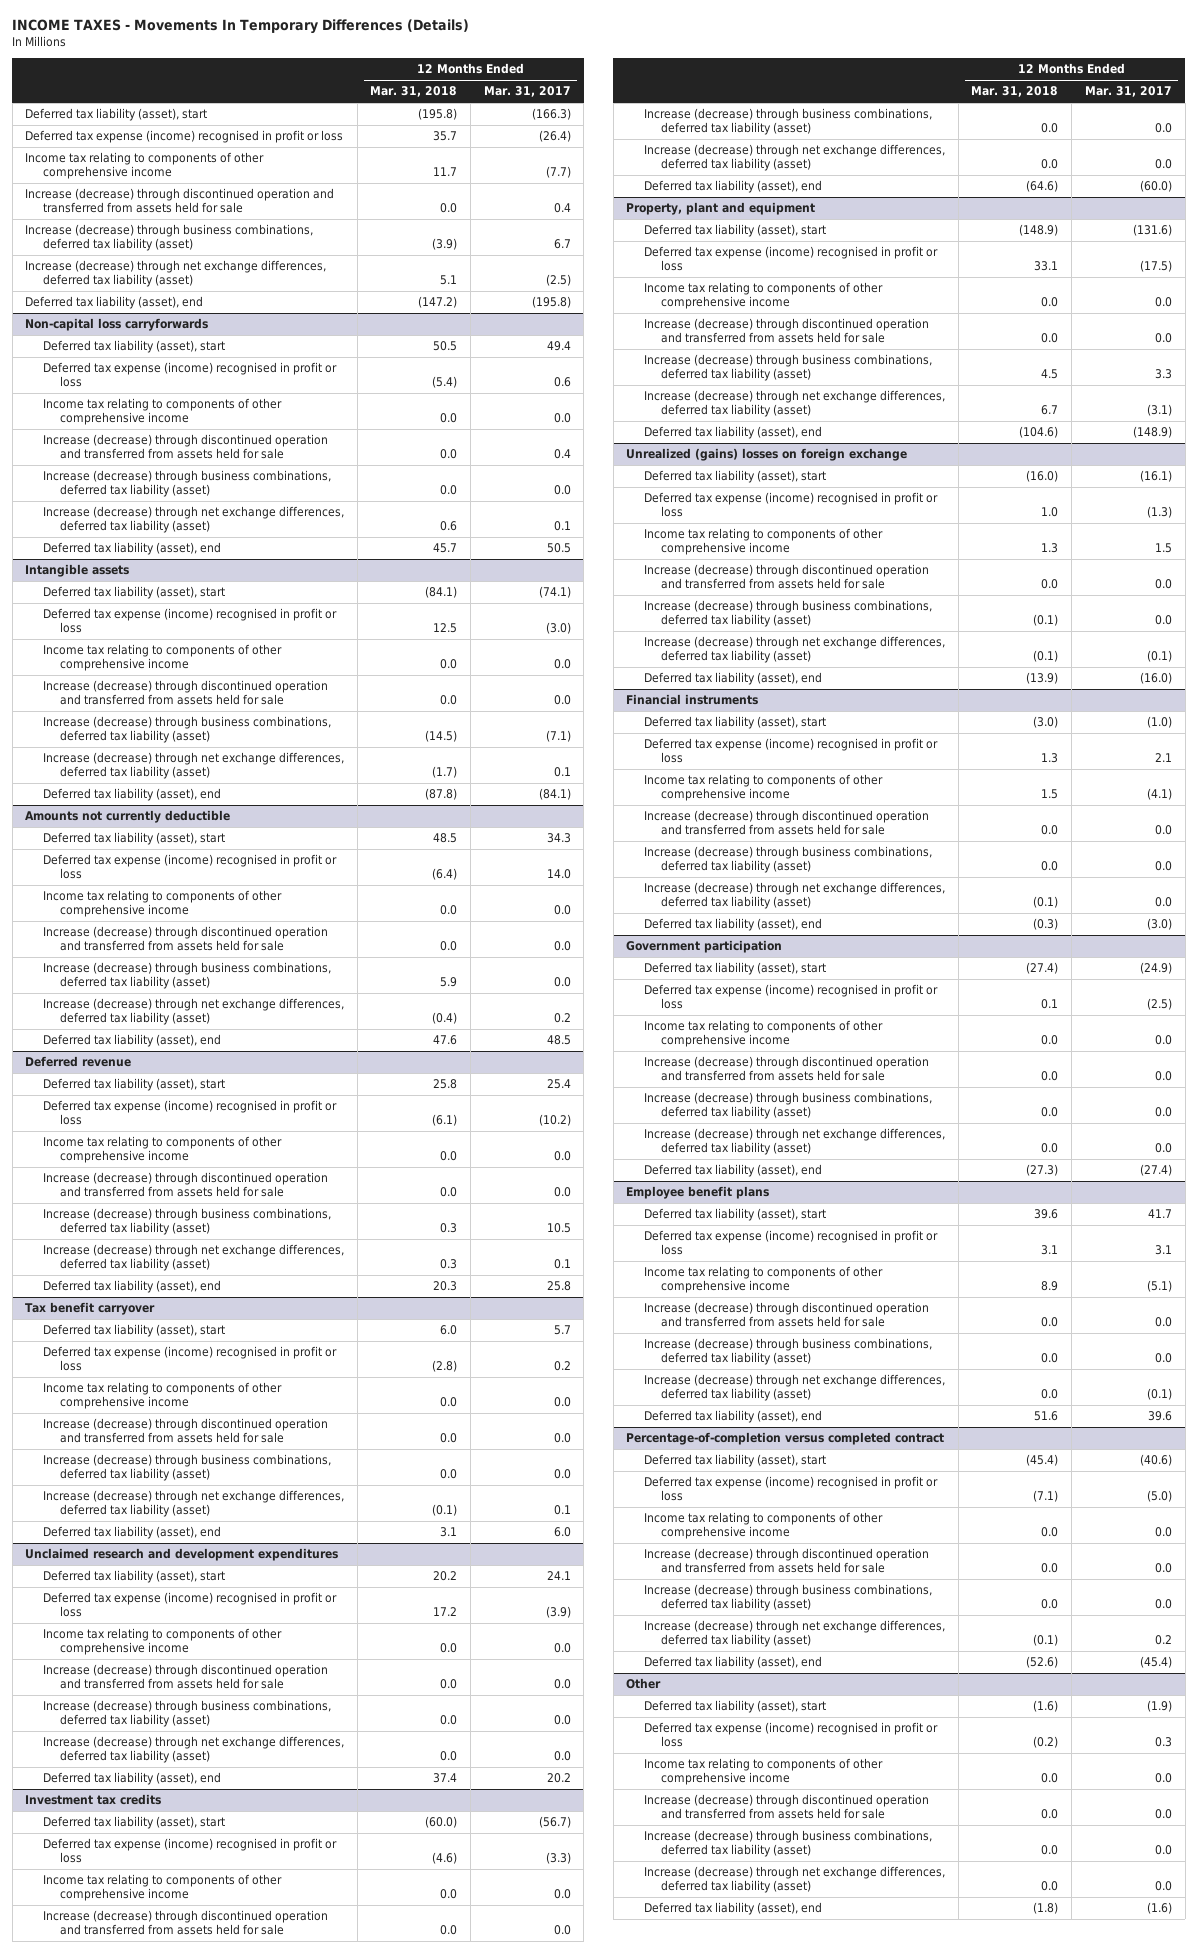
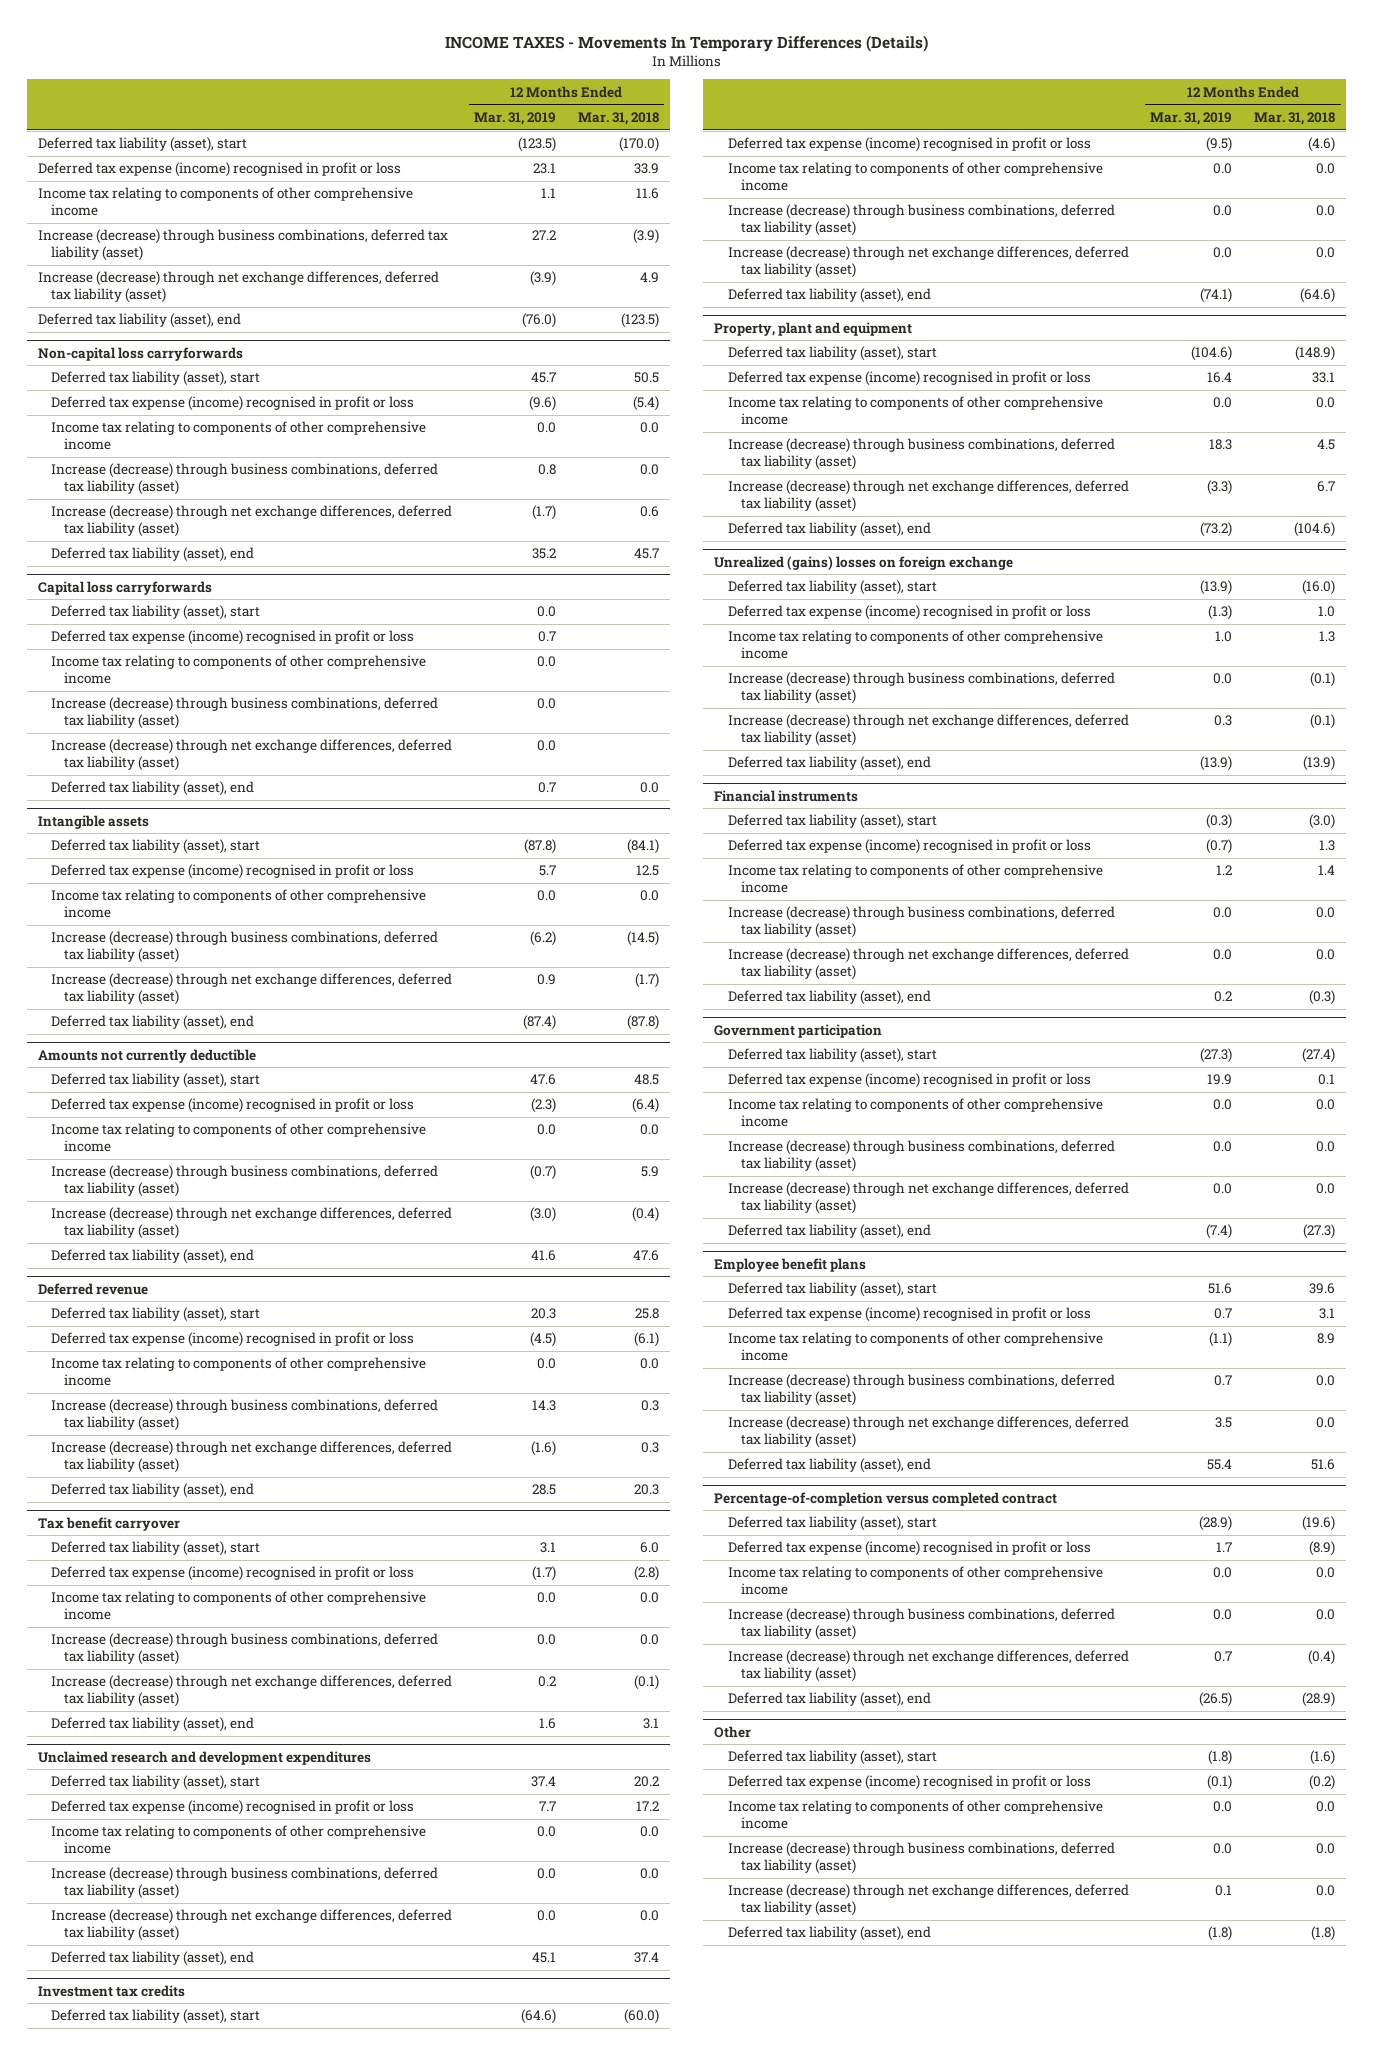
- | 12 Months Ended Mar. 31, 2018 | 12 Months Ended Mar. 31, 2017
+ | 12 Months Ended Mar. 31, 2019 | 12 Months Ended Mar. 31, 2018
- Deferred tax liability (asset), start | (195.8) | (166.3)
- Deferred tax expense (income) recognised in profit or loss | 35.7 | (26.4)
- Income tax relating to components of other comprehensive income | 11.7 | (7.7)
- Increase (decrease) through discontinued operation and transferred from assets held for sale | 0.0 | 0.4
+ Deferred tax liability (asset), start | (123.5) | (170.0)
+ Deferred tax expense (income) recognised in profit or loss | 23.1 | 33.9
+ Income tax relating to components of other comprehensive income | 1.1 | 11.6
- Increase (decrease) through net exchange differences, deferred tax liability (asset) | 5.1 | (2.5)
- Deferred tax liability (asset), end | (147.2) | (195.8)
+ Increase (decrease) through net exchange differences, deferred tax liability (asset) | (3.9) | 4.9
+ Deferred tax liability (asset), end | (76.0) | (123.5)
@ Non-capital loss carryforwards
- Increase (decrease) through discontinued operation and transferred from assets held for sale | 0.0 | 0.4
+ Capital loss carryforwards
+ Deferred tax liability (asset), start | 0.0 |
+ Deferred tax expense (income) recognised in profit or loss | 0.7 |
+ Income tax relating to components of other comprehensive income | 0.0 |
+ Increase (decrease) through business combinations, deferred tax liability (asset) | 0.0 |
+ Increase (decrease) through net exchange differences, deferred tax liability (asset) | 0.0 |
+ Deferred tax liability (asset), end | 0.7 | 0.0
@ Intangible assets
- Increase (decrease) through discontinued operation and transferred from assets held for sale | 0.0 | 0.0
@ Amounts not currently deductible
- Increase (decrease) through discontinued operation and transferred from assets held for sale | 0.0 | 0.0
@ Deferred revenue
- Increase (decrease) through discontinued operation and transferred from assets held for sale | 0.0 | 0.0
@ Tax benefit carryover
- Increase (decrease) through discontinued operation and transferred from assets held for sale | 0.0 | 0.0
@ Unclaimed research and development expenditures
- Increase (decrease) through discontinued operation and transferred from assets held for sale | 0.0 | 0.0
@ Investment tax credits
- Increase (decrease) through discontinued operation and transferred from assets held for sale | 0.0 | 0.0
@ Property, plant and equipment
- Increase (decrease) through discontinued operation and transferred from assets held for sale | 0.0 | 0.0
@ Unrealized (gains) losses on foreign exchange
- Increase (decrease) through discontinued operation and transferred from assets held for sale | 0.0 | 0.0
@ Financial instruments
- Income tax relating to components of other comprehensive income | 1.5 | (4.1)
- Increase (decrease) through discontinued operation and transferred from assets held for sale | 0.0 | 0.0
+ Income tax relating to components of other comprehensive income | 1.2 | 1.4
- Increase (decrease) through net exchange differences, deferred tax liability (asset) | (0.1) | 0.0
+ Increase (decrease) through net exchange differences, deferred tax liability (asset) | 0.0 | 0.0
@ Government participation
- Increase (decrease) through discontinued operation and transferred from assets held for sale | 0.0 | 0.0
@ Employee benefit plans
- Increase (decrease) through discontinued operation and transferred from assets held for sale | 0.0 | 0.0
@ Percentage-of-completion versus completed contract
- Deferred tax liability (asset), start | (45.4) | (40.6)
- Deferred tax expense (income) recognised in profit or loss | (7.1) | (5.0)
+ Deferred tax liability (asset), start | (28.9) | (19.6)
+ Deferred tax expense (income) recognised in profit or loss | 1.7 | (8.9)
- Increase (decrease) through discontinued operation and transferred from assets held for sale | 0.0 | 0.0
- Increase (decrease) through net exchange differences, deferred tax liability (asset) | (0.1) | 0.2
- Deferred tax liability (asset), end | (52.6) | (45.4)
+ Increase (decrease) through net exchange differences, deferred tax liability (asset) | 0.7 | (0.4)
+ Deferred tax liability (asset), end | (26.5) | (28.9)
@ Other
- Increase (decrease) through discontinued operation and transferred from assets held for sale | 0.0 | 0.0

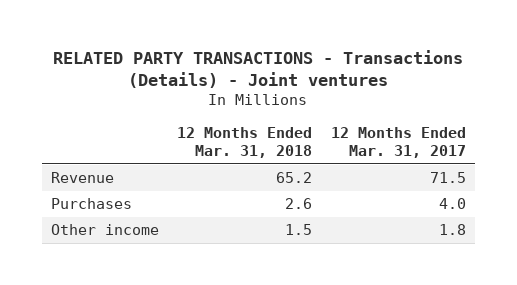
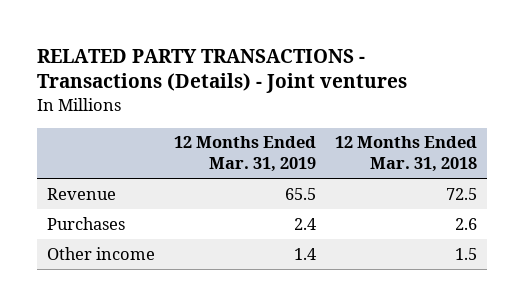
- | 12 Months Ended Mar. 31, 2018 | 12 Months Ended Mar. 31, 2017
+ | 12 Months Ended Mar. 31, 2019 | 12 Months Ended Mar. 31, 2018
- Revenue | 65.2 | 71.5
+ Revenue | 65.5 | 72.5

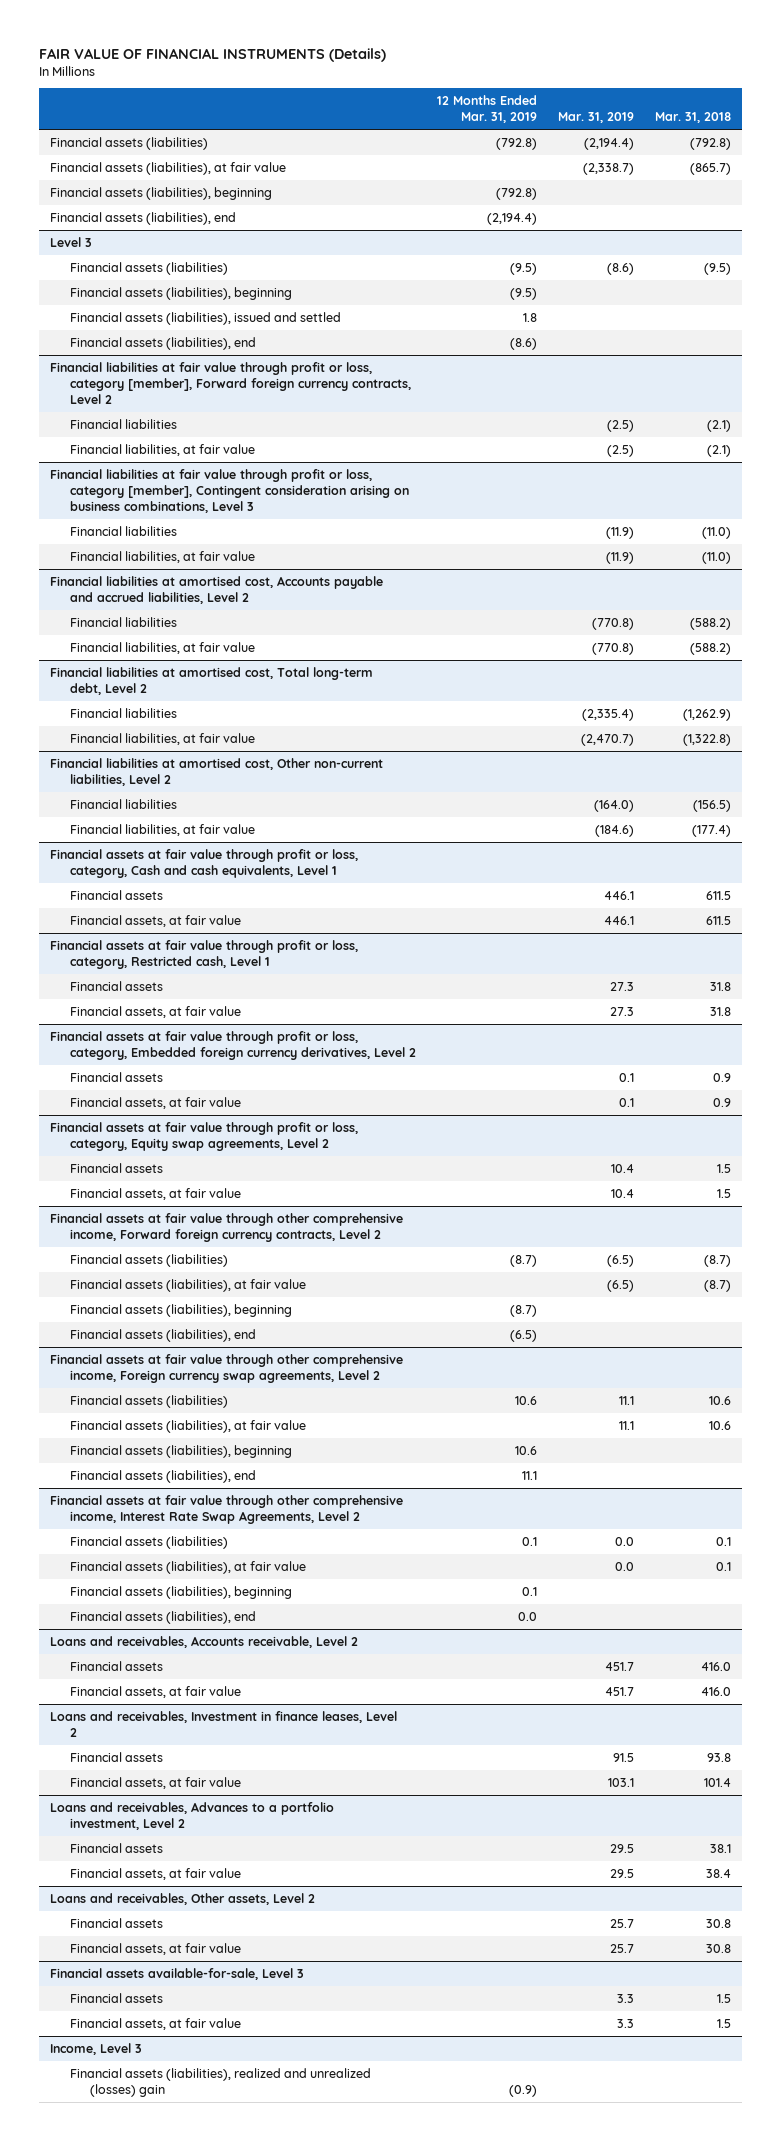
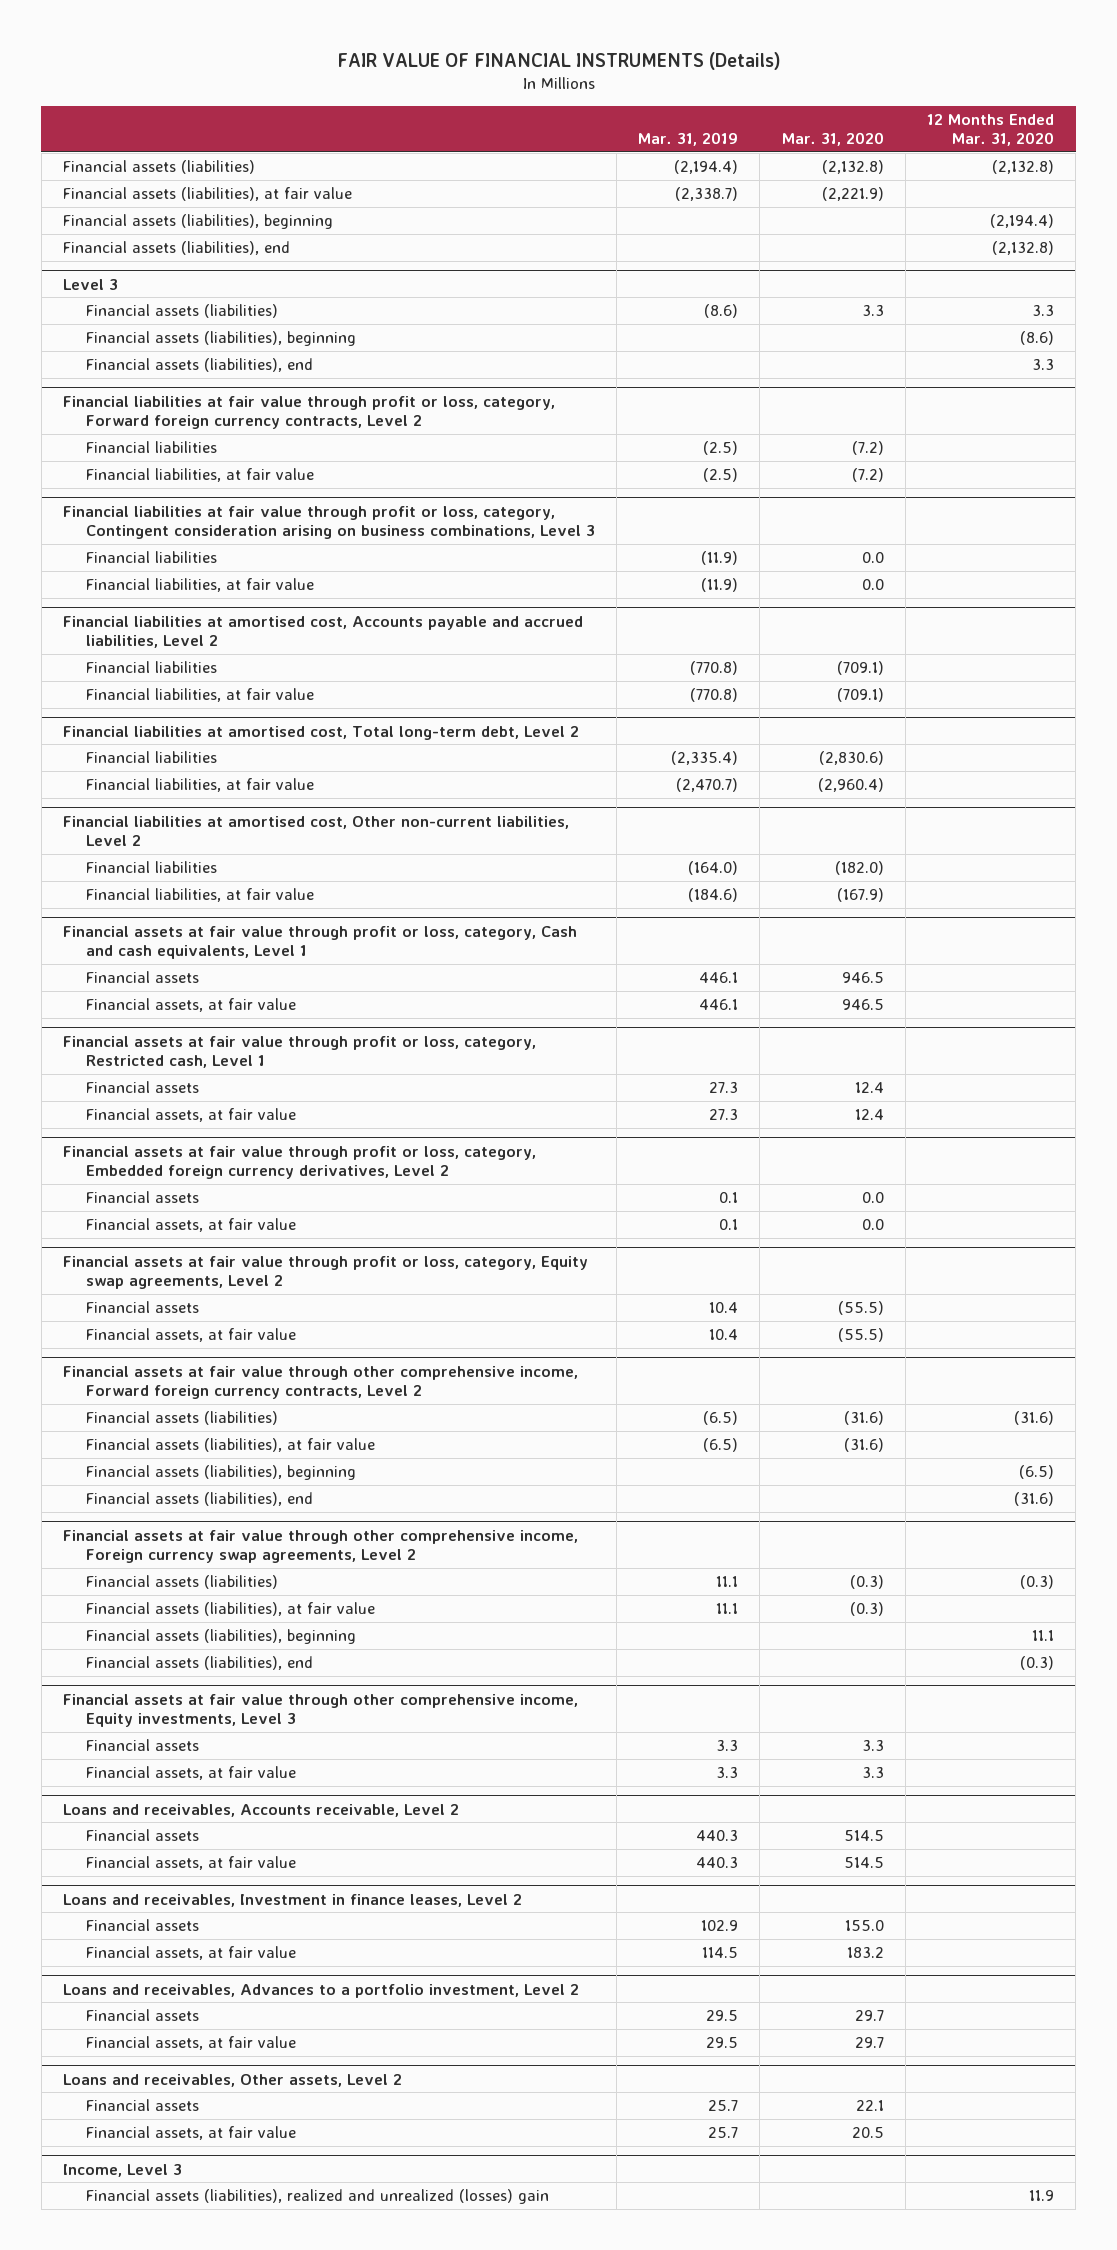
- | 12 Months Ended Mar. 31, 2019 | Mar. 31, 2019 | Mar. 31, 2018
+ | Mar. 31, 2019 | Mar. 31, 2020 | 12 Months Ended Mar. 31, 2020
@ Level 3
- Financial assets (liabilities), issued and settled | 1.8 | |
- Financial liabilities at fair value through profit or loss, category [member], Forward foreign currency contracts, Level 2
+ Financial liabilities at fair value through profit or loss, category, Forward foreign currency contracts, Level 2
- Financial liabilities at fair value through profit or loss, category [member], Contingent consideration arising on business combinations, Level 3
+ Financial liabilities at fair value through profit or loss, category, Contingent consideration arising on business combinations, Level 3
- Financial assets at fair value through other comprehensive income, Interest Rate Swap Agreements, Level 2
- Financial assets (liabilities) | 0.1 | 0.0 | 0.1
- Financial assets (liabilities), at fair value | | 0.0 | 0.1
- Financial assets (liabilities), beginning | 0.1 | |
- Financial assets (liabilities), end | 0.0 | |
+ Financial assets at fair value through other comprehensive income, Equity investments, Level 3
+ Financial assets | 3.3 | 3.3 |
+ Financial assets, at fair value | 3.3 | 3.3 |
@ Loans and receivables, Accounts receivable, Level 2
- Financial assets | | 451.7 | 416.0
- Financial assets, at fair value | | 451.7 | 416.0
+ Financial assets | 440.3 | 514.5 |
+ Financial assets, at fair value | 440.3 | 514.5 |
@ Loans and receivables, Investment in finance leases, Level 2
- Financial assets | | 91.5 | 93.8
- Financial assets, at fair value | | 103.1 | 101.4
+ Financial assets | 102.9 | 155.0 |
+ Financial assets, at fair value | 114.5 | 183.2 |
- Financial assets available-for-sale, Level 3
- Financial assets | | 3.3 | 1.5
- Financial assets, at fair value | | 3.3 | 1.5

